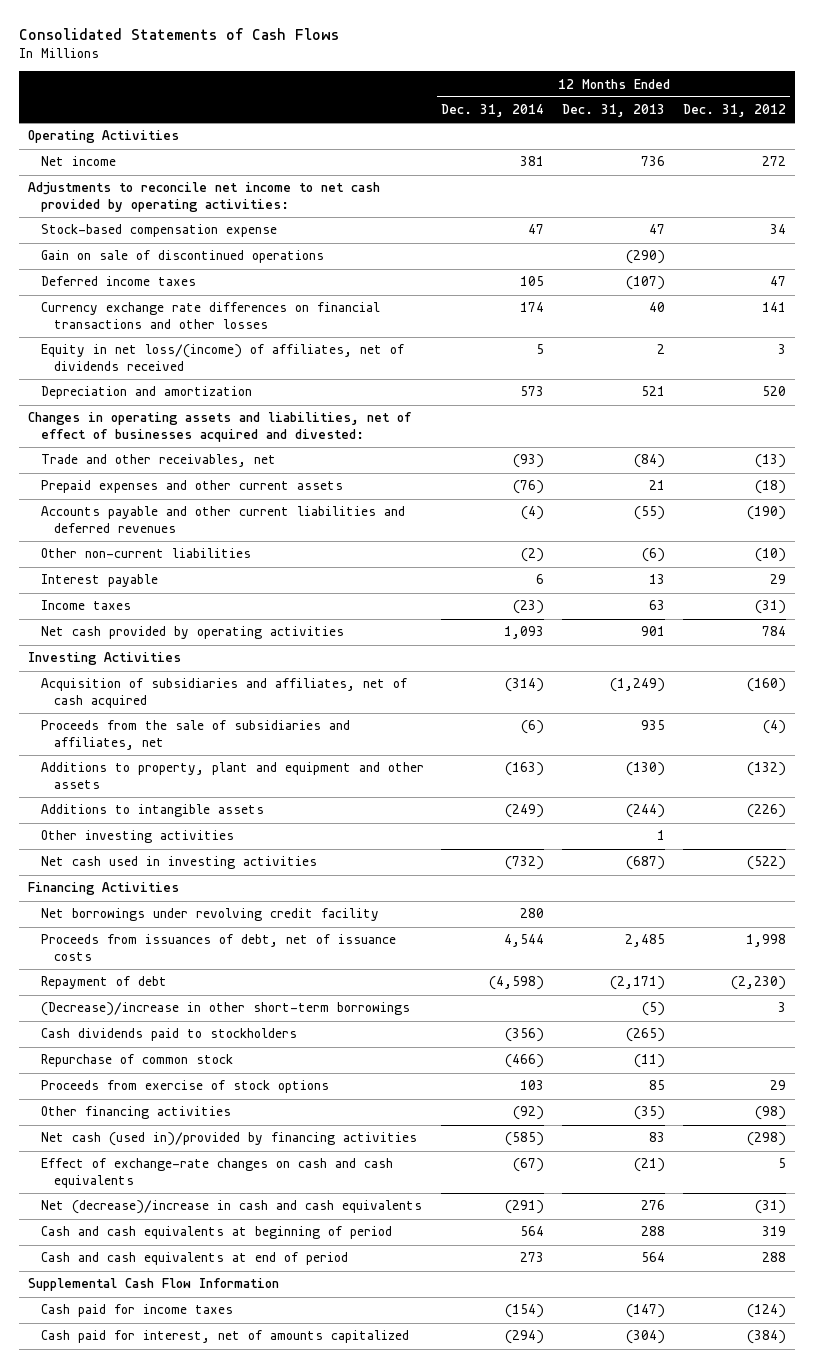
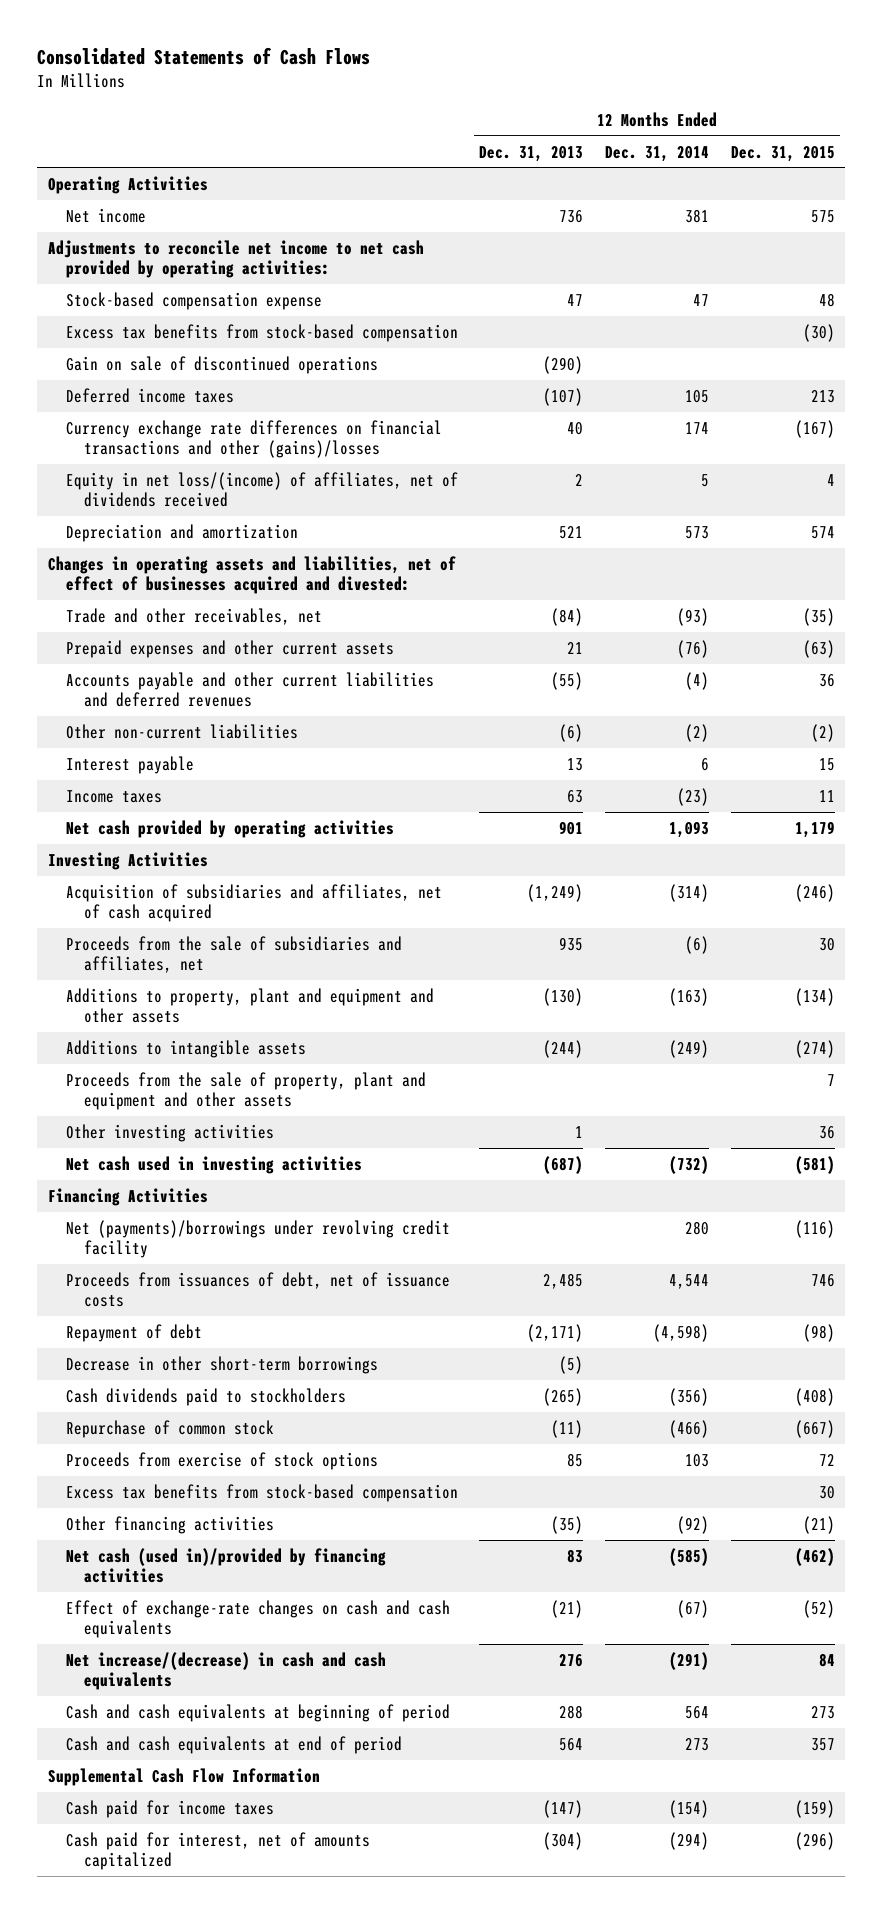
- | 12 Months Ended Dec. 31, 2014 | 12 Months Ended Dec. 31, 2013 | 12 Months Ended Dec. 31, 2012
+ | 12 Months Ended Dec. 31, 2013 | 12 Months Ended Dec. 31, 2014 | 12 Months Ended Dec. 31, 2015
+ Excess tax benefits from stock-based compensation | | | (30)
- Currency exchange rate differences on financial transactions and other losses | 174 | 40 | 141
+ Currency exchange rate differences on financial transactions and other (gains)/losses | 40 | 174 | (167)
+ Proceeds from the sale of property, plant and equipment and other assets | | | 7
- Net borrowings under revolving credit facility | 280 | |
+ Net (payments)/borrowings under revolving credit facility | | 280 | (116)
- (Decrease)/increase in other short-term borrowings | | (5) | 3
+ Decrease in other short-term borrowings | (5) | |
+ Excess tax benefits from stock-based compensation | | | 30
- Net (decrease)/increase in cash and cash equivalents | (291) | 276 | (31)
+ Net increase/(decrease) in cash and cash equivalents | 276 | (291) | 84

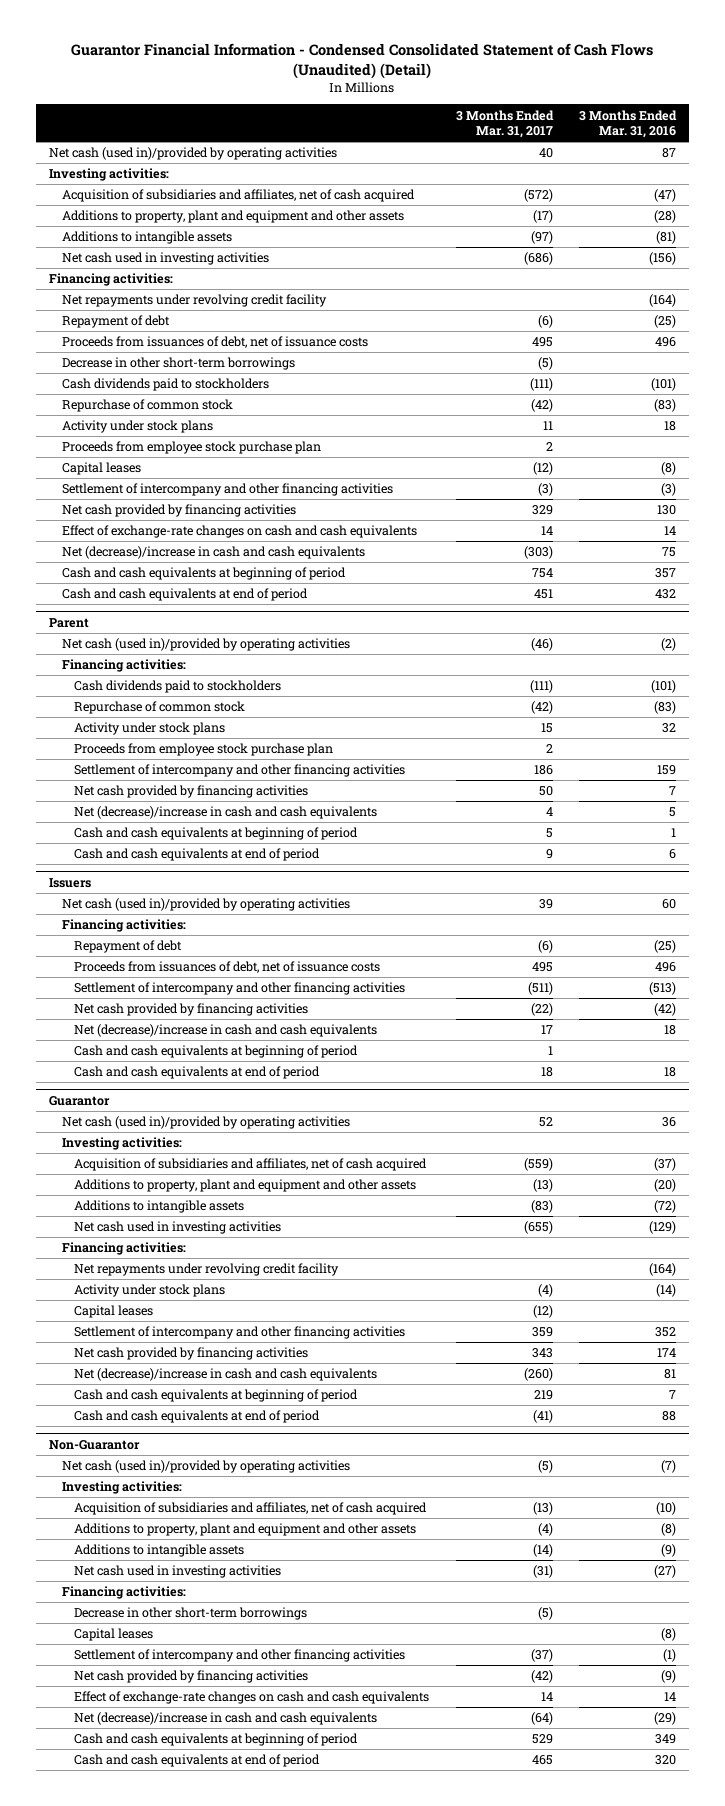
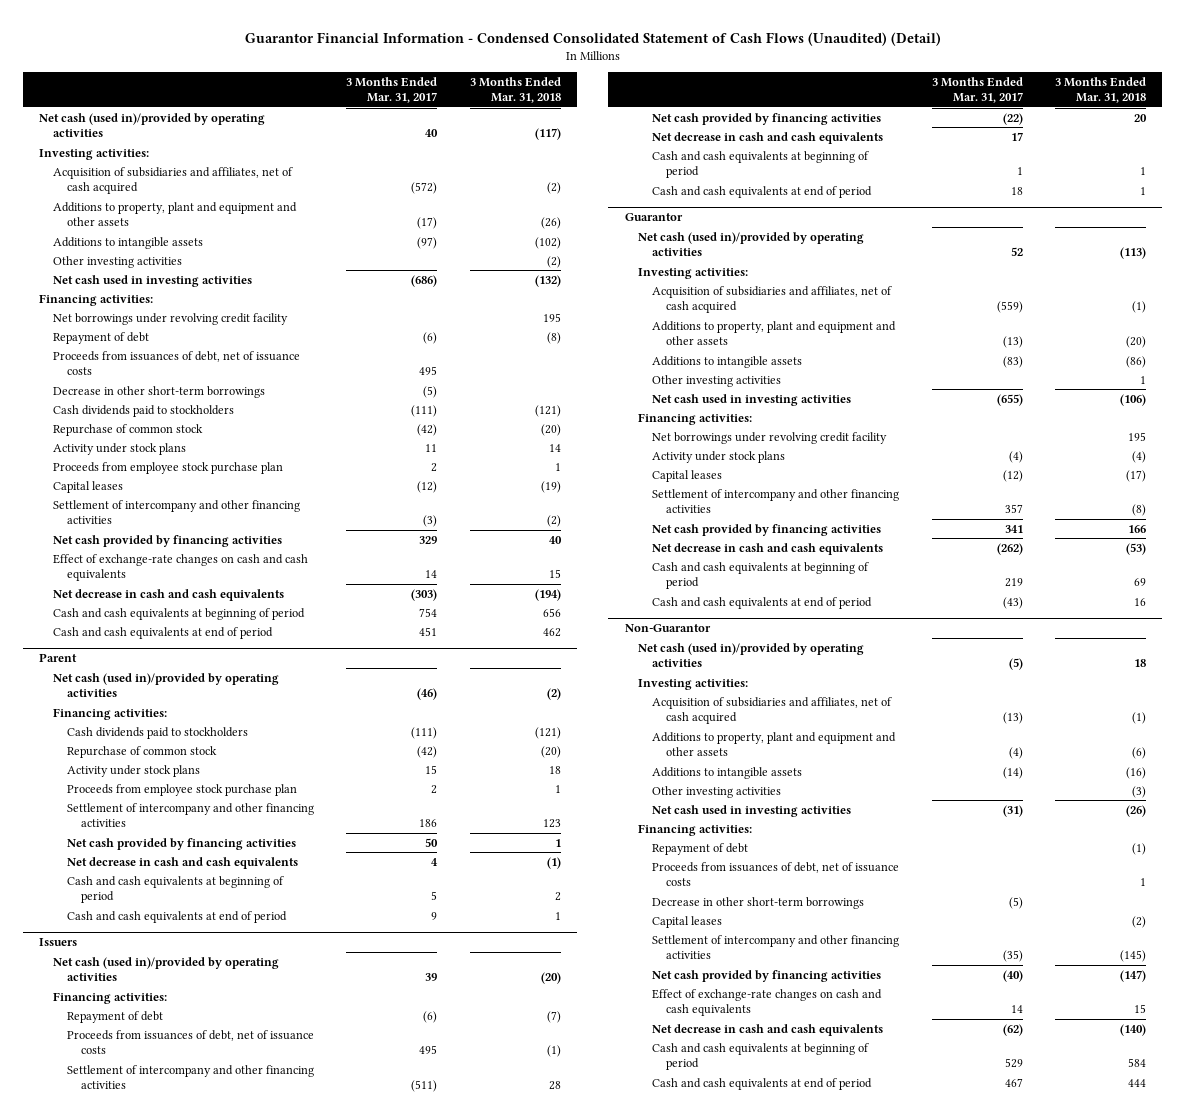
- | 3 Months Ended Mar. 31, 2017 | 3 Months Ended Mar. 31, 2016
+ | 3 Months Ended Mar. 31, 2017 | 3 Months Ended Mar. 31, 2018
+ Other investing activities | | (2)
- Net repayments under revolving credit facility | | (164)
+ Net borrowings under revolving credit facility | | 195
- Net (decrease)/increase in cash and cash equivalents | (303) | 75
+ Net decrease in cash and cash equivalents | (303) | (194)
@ Parent
- Net (decrease)/increase in cash and cash equivalents | 4 | 5
+ Net decrease in cash and cash equivalents | 4 | (1)
@ Issuers
- Net (decrease)/increase in cash and cash equivalents | 17 | 18
+ Net decrease in cash and cash equivalents | 17 |
@ Guarantor
+ Other investing activities | | 1
- Net repayments under revolving credit facility | | (164)
+ Net borrowings under revolving credit facility | | 195
- Settlement of intercompany and other financing activities | 359 | 352
- Net cash provided by financing activities | 343 | 174
- Net (decrease)/increase in cash and cash equivalents | (260) | 81
+ Settlement of intercompany and other financing activities | 357 | (8)
+ Net cash provided by financing activities | 341 | 166
+ Net decrease in cash and cash equivalents | (262) | (53)
- Cash and cash equivalents at end of period | (41) | 88
+ Cash and cash equivalents at end of period | (43) | 16
@ Non-Guarantor
+ Other investing activities | | (3)
+ Repayment of debt | | (1)
+ Proceeds from issuances of debt, net of issuance costs | | 1
- Settlement of intercompany and other financing activities | (37) | (1)
- Net cash provided by financing activities | (42) | (9)
+ Settlement of intercompany and other financing activities | (35) | (145)
+ Net cash provided by financing activities | (40) | (147)
- Net (decrease)/increase in cash and cash equivalents | (64) | (29)
+ Net decrease in cash and cash equivalents | (62) | (140)
- Cash and cash equivalents at end of period | 465 | 320
+ Cash and cash equivalents at end of period | 467 | 444

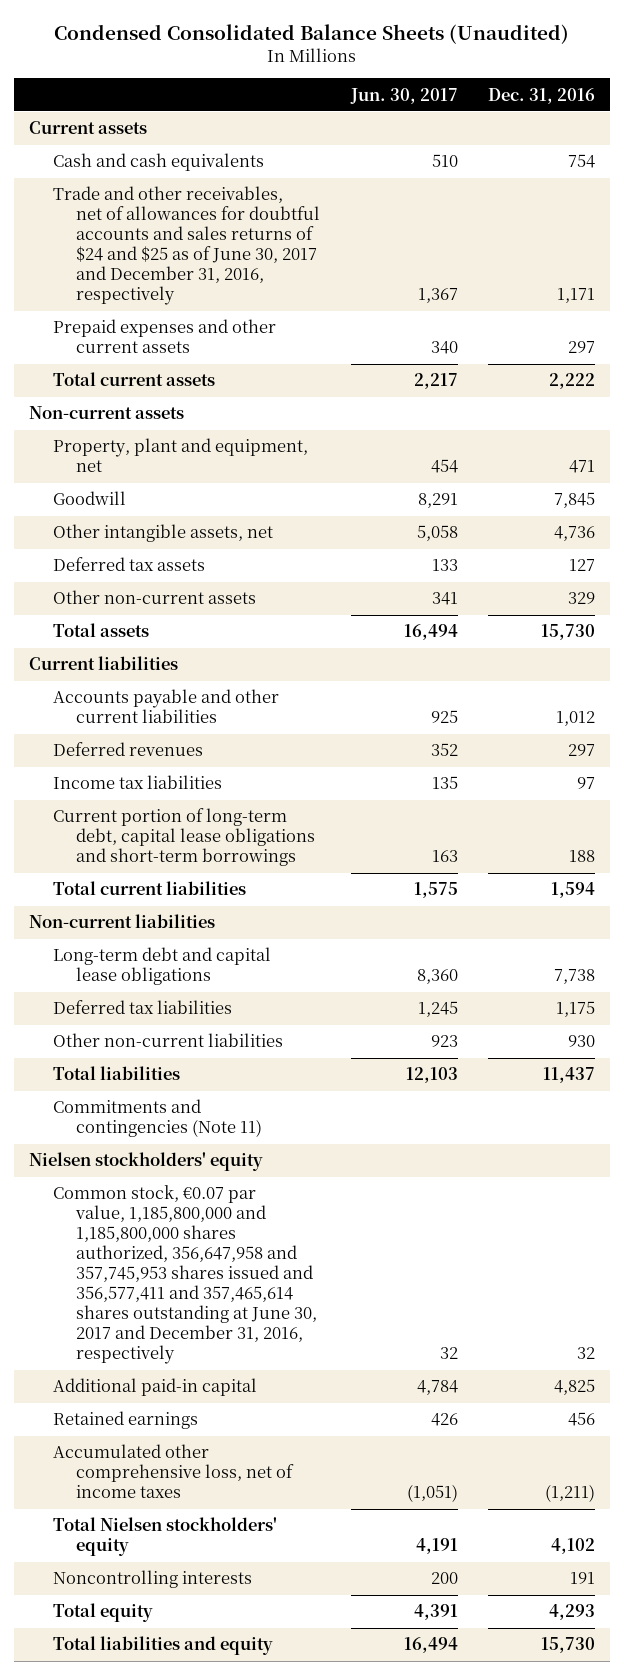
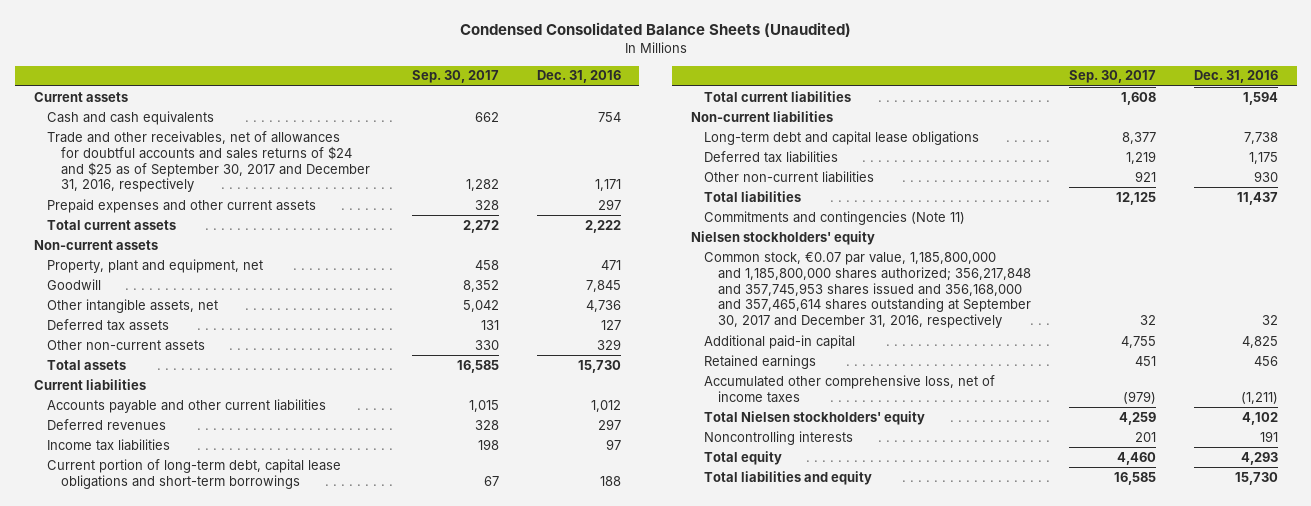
- | Jun. 30, 2017 | Dec. 31, 2016
+ | Sep. 30, 2017 | Dec. 31, 2016
- Trade and other receivables, net of allowances for doubtful accounts and sales returns of $24 and $25 as of June 30, 2017 and December 31, 2016, respectively | 1,367 | 1,171
+ Trade and other receivables, net of allowances for doubtful accounts and sales returns of $24 and $25 as of September 30, 2017 and December 31, 2016, respectively | 1,282 | 1,171
- Common stock, €0.07 par value, 1,185,800,000 and 1,185,800,000 shares authorized, 356,647,958 and 357,745,953 shares issued and 356,577,411 and 357,465,614 shares outstanding at June 30, 2017 and December 31, 2016, respectively | 32 | 32
+ Common stock, €0.07 par value, 1,185,800,000 and 1,185,800,000 shares authorized; 356,217,848 and 357,745,953 shares issued and 356,168,000 and 357,465,614 shares outstanding at September 30, 2017 and December 31, 2016, respectively | 32 | 32

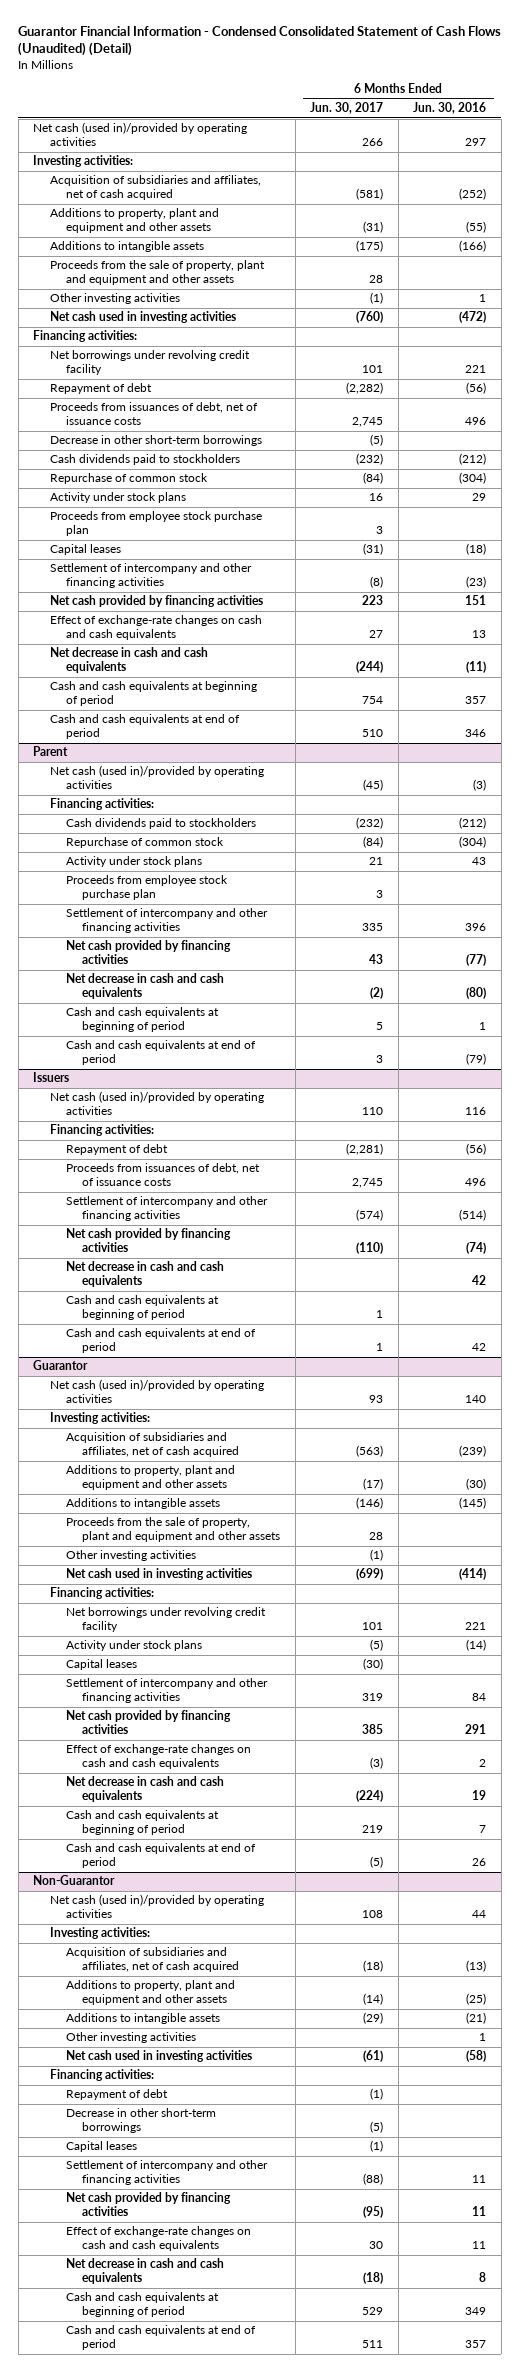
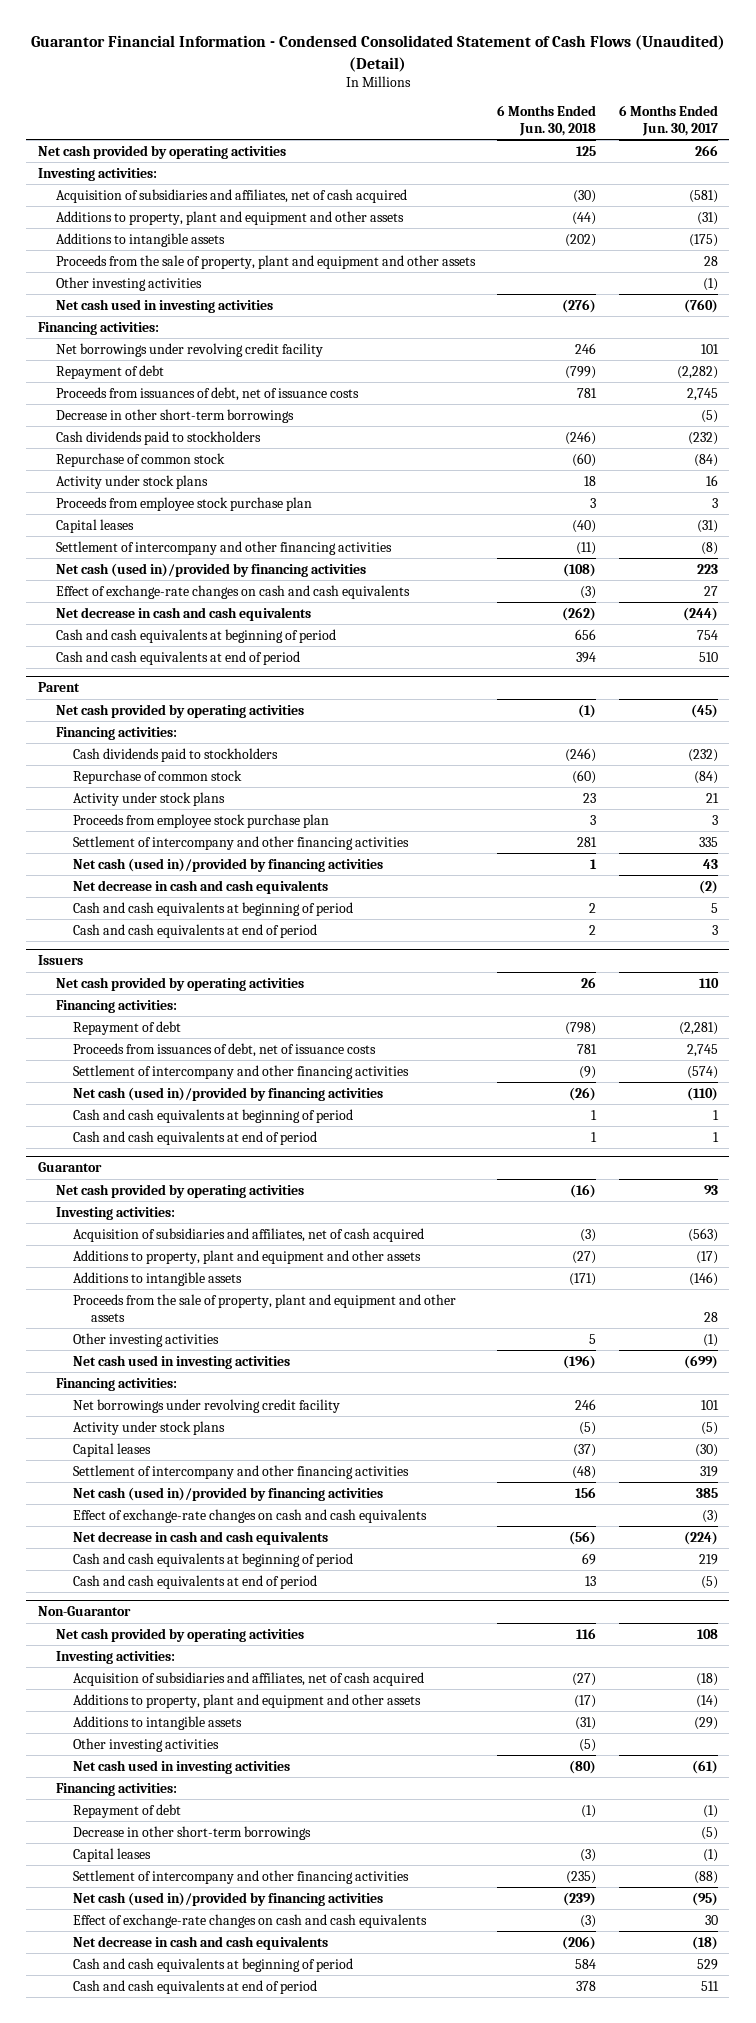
- | 6 Months Ended Jun. 30, 2017 | 6 Months Ended Jun. 30, 2016
+ | 6 Months Ended Jun. 30, 2018 | 6 Months Ended Jun. 30, 2017
- Net cash (used in)/provided by operating activities | 266 | 297
+ Net cash provided by operating activities | 125 | 266
- Net cash provided by financing activities | 223 | 151
+ Net cash (used in)/provided by financing activities | (108) | 223
@ Parent
- Net cash (used in)/provided by operating activities | (45) | (3)
+ Net cash provided by operating activities | (1) | (45)
- Net cash provided by financing activities | 43 | (77)
+ Net cash (used in)/provided by financing activities | 1 | 43
@ Issuers
- Net cash (used in)/provided by operating activities | 110 | 116
+ Net cash provided by operating activities | 26 | 110
- Net cash provided by financing activities | (110) | (74)
- Net decrease in cash and cash equivalents | | 42
+ Net cash (used in)/provided by financing activities | (26) | (110)
@ Guarantor
- Net cash (used in)/provided by operating activities | 93 | 140
+ Net cash provided by operating activities | (16) | 93
- Net cash provided by financing activities | 385 | 291
+ Net cash (used in)/provided by financing activities | 156 | 385
@ Non-Guarantor
- Net cash (used in)/provided by operating activities | 108 | 44
+ Net cash provided by operating activities | 116 | 108
- Net cash provided by financing activities | (95) | 11
+ Net cash (used in)/provided by financing activities | (239) | (95)

